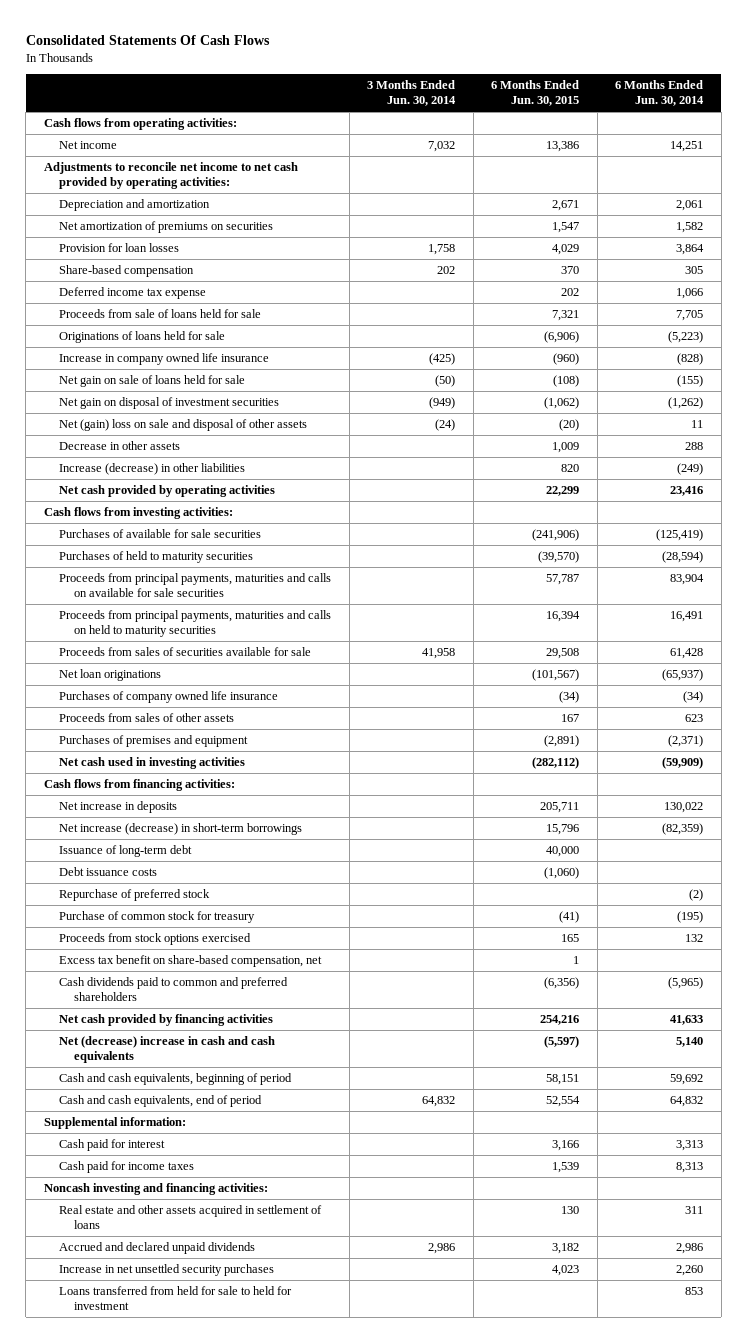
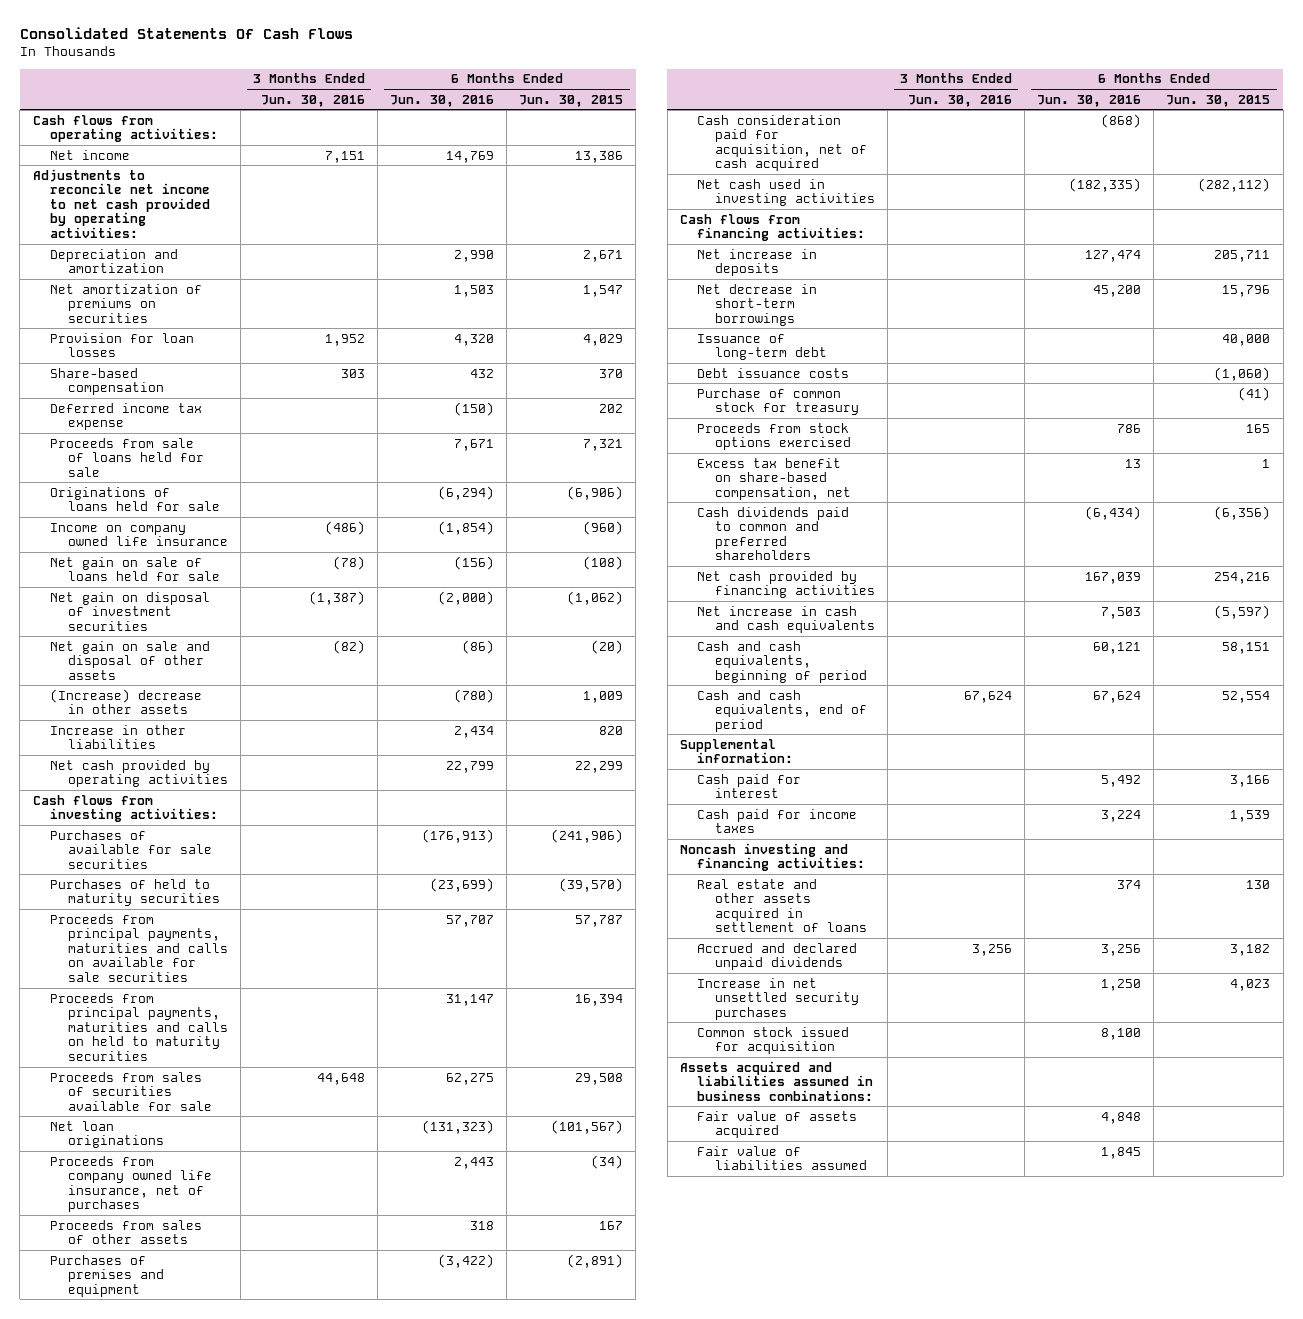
- | 3 Months Ended Jun. 30, 2014 | 6 Months Ended Jun. 30, 2015 | 6 Months Ended Jun. 30, 2014
+ | 3 Months Ended Jun. 30, 2016 | 6 Months Ended Jun. 30, 2016 | 6 Months Ended Jun. 30, 2015
- Increase in company owned life insurance | (425) | (960) | (828)
+ Income on company owned life insurance | (486) | (1,854) | (960)
- Net (gain) loss on sale and disposal of other assets | (24) | (20) | 11
- Decrease in other assets | | 1,009 | 288
- Increase (decrease) in other liabilities | | 820 | (249)
+ Net gain on sale and disposal of other assets | (82) | (86) | (20)
+ (Increase) decrease in other assets | | (780) | 1,009
+ Increase in other liabilities | | 2,434 | 820
- Purchases of company owned life insurance | | (34) | (34)
+ Proceeds from company owned life insurance, net of purchases | | 2,443 | (34)
+ Cash consideration paid for acquisition, net of cash acquired | | (868) |
- Net increase (decrease) in short-term borrowings | | 15,796 | (82,359)
+ Net decrease in short-term borrowings | | 45,200 | 15,796
- Repurchase of preferred stock | | | (2)
- Net (decrease) increase in cash and cash equivalents | | (5,597) | 5,140
+ Net increase in cash and cash equivalents | | 7,503 | (5,597)
- Loans transferred from held for sale to held for investment | | | 853
+ Common stock issued for acquisition | | 8,100 |
+ Assets acquired and liabilities assumed in business combinations:
+ Fair value of assets acquired | | 4,848 |
+ Fair value of liabilities assumed | | 1,845 |

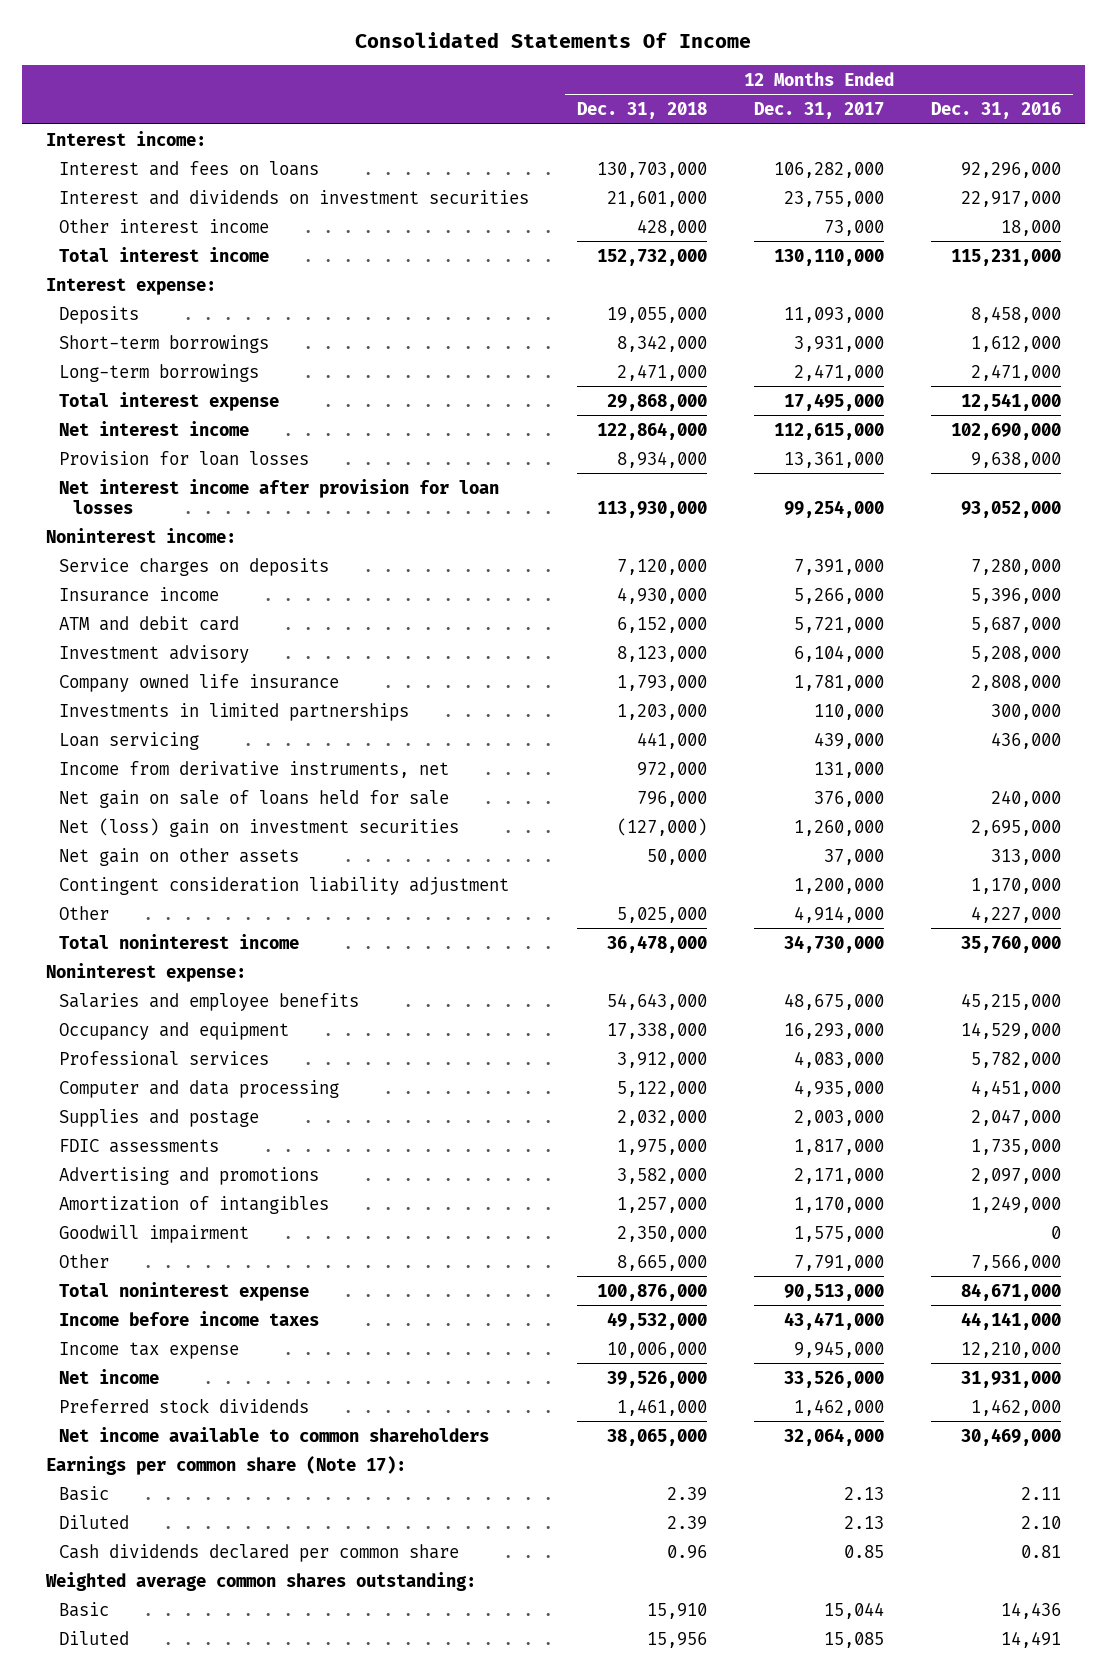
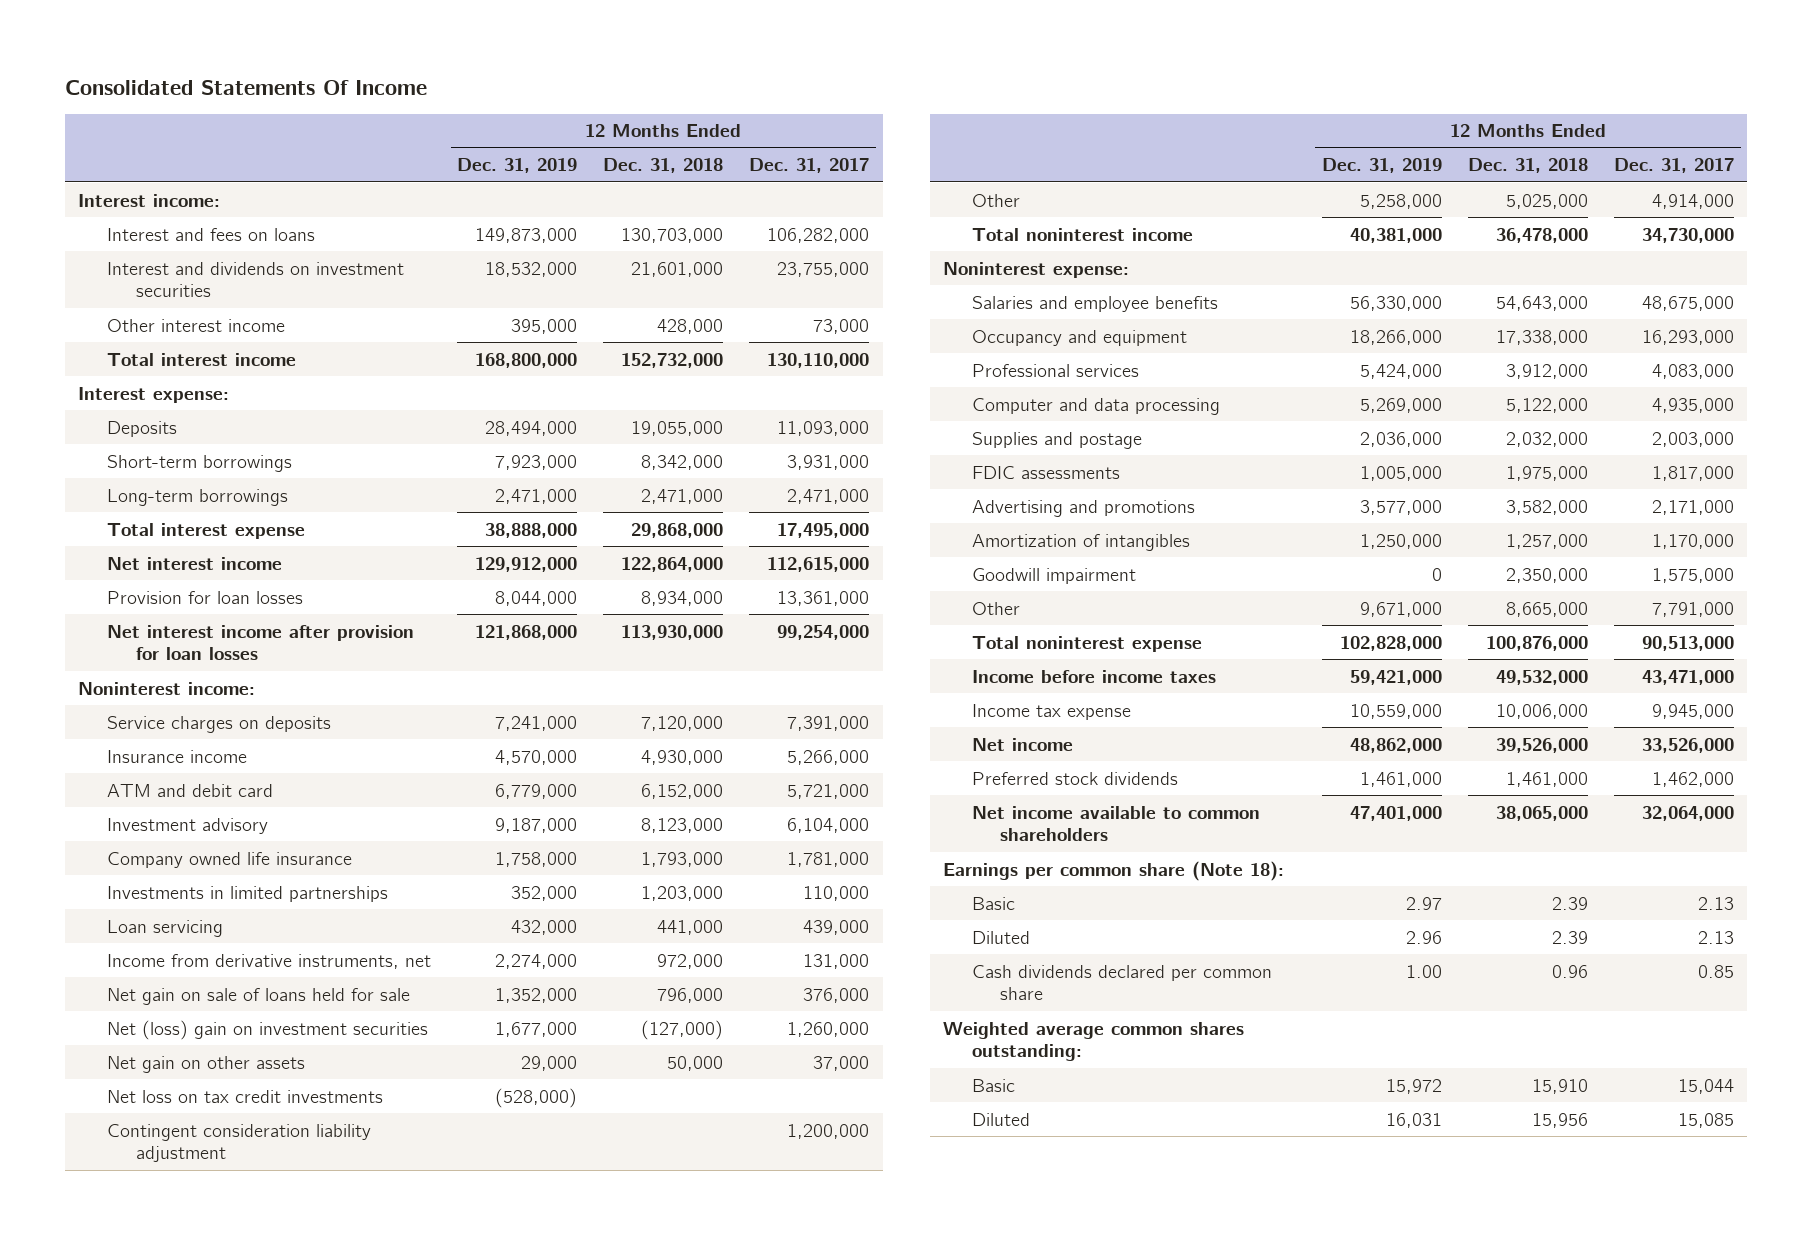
- | 12 Months Ended Dec. 31, 2018 | 12 Months Ended Dec. 31, 2017 | 12 Months Ended Dec. 31, 2016
+ | 12 Months Ended Dec. 31, 2019 | 12 Months Ended Dec. 31, 2018 | 12 Months Ended Dec. 31, 2017
+ Net loss on tax credit investments | (528,000) | |
- Earnings per common share (Note 17):
+ Earnings per common share (Note 18):

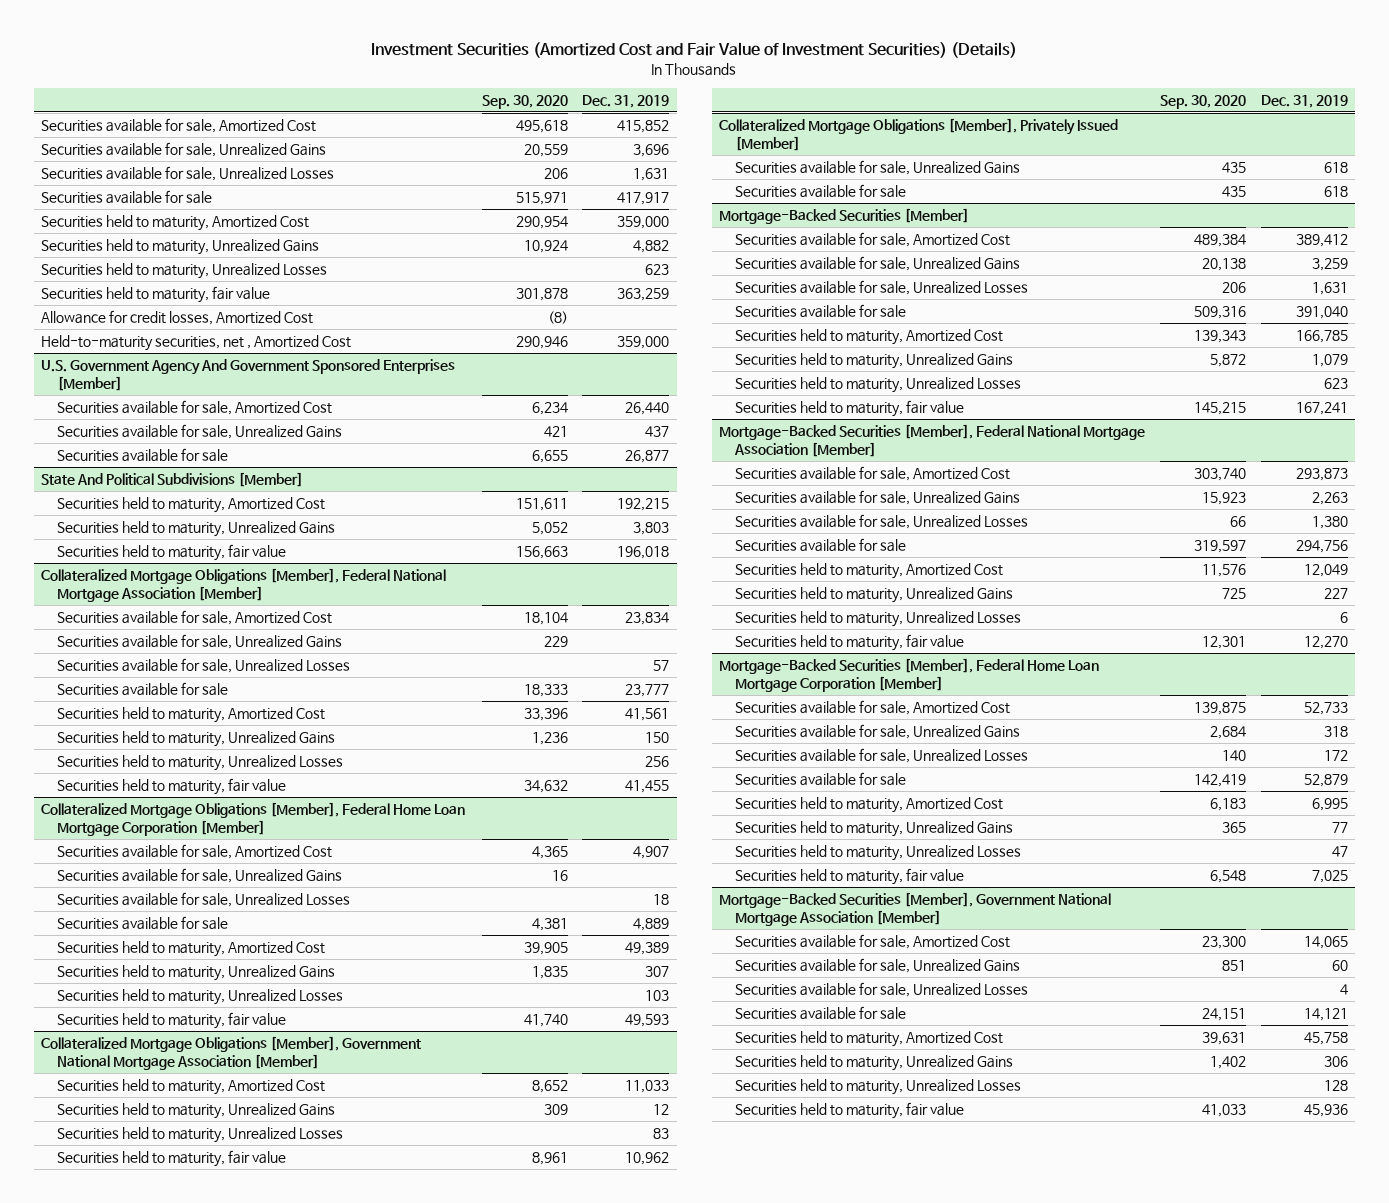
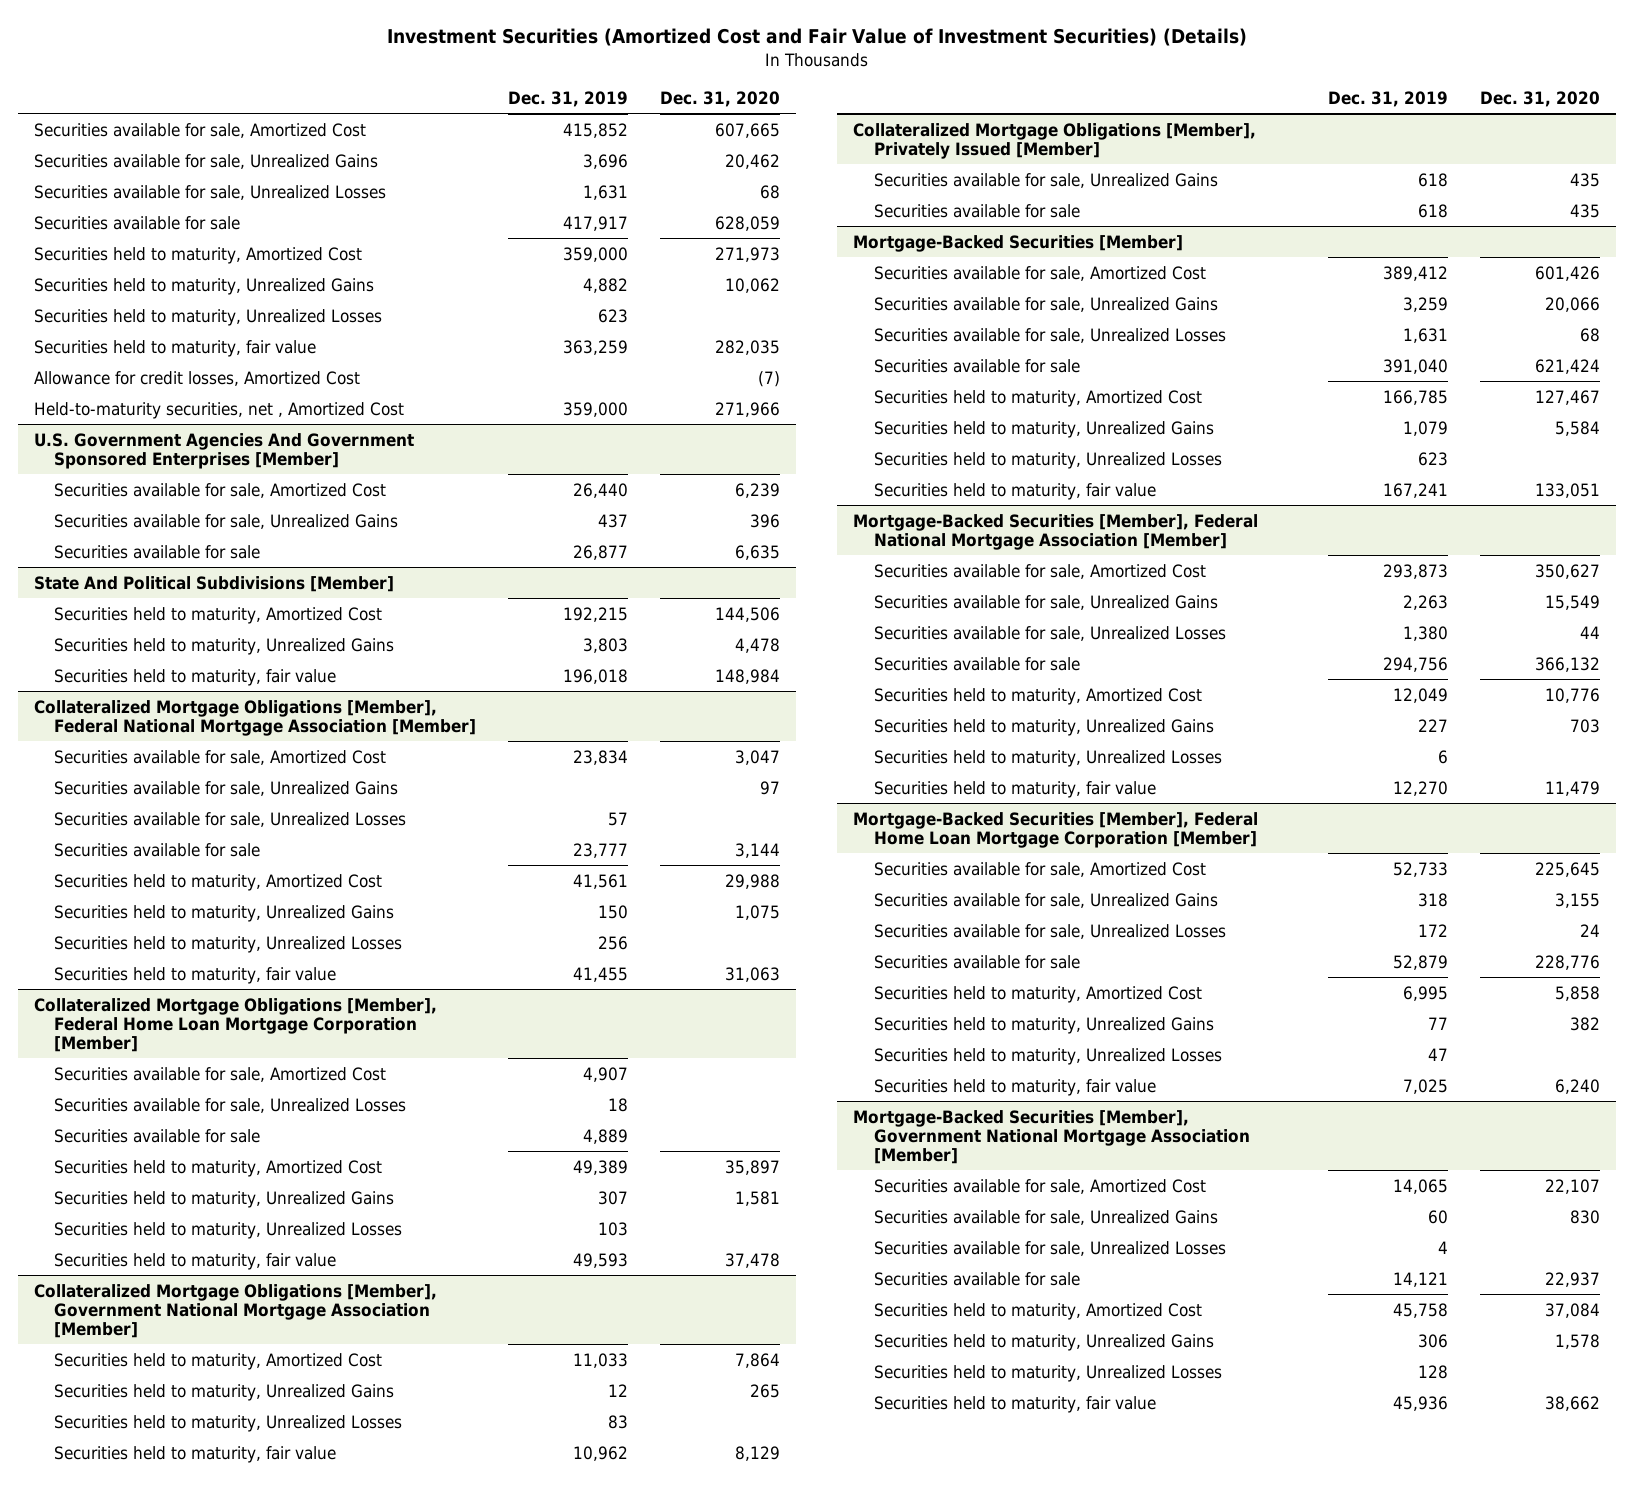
- | Sep. 30, 2020 | Dec. 31, 2019
+ | Dec. 31, 2019 | Dec. 31, 2020
- U.S. Government Agency And Government Sponsored Enterprises [Member]
+ U.S. Government Agencies And Government Sponsored Enterprises [Member]
@ Collateralized Mortgage Obligations [Member], Federal Home Loan Mortgage Corporation [Member]
- Securities available for sale, Unrealized Gains | 16 |

